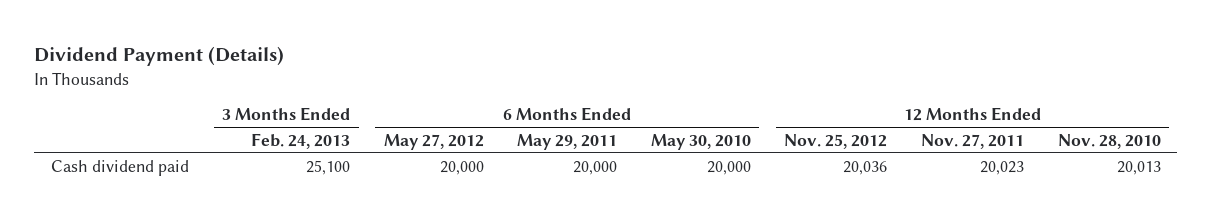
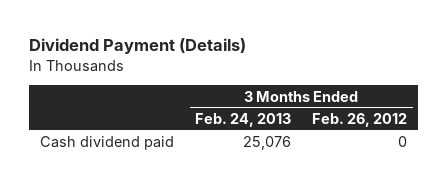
- | 3 Months Ended Feb. 24, 2013 | 6 Months Ended May 27, 2012 | 6 Months Ended May 29, 2011 | 6 Months Ended May 30, 2010 | 12 Months Ended Nov. 25, 2012 | 12 Months Ended Nov. 27, 2011 | 12 Months Ended Nov. 28, 2010
+ | 3 Months Ended Feb. 24, 2013 | 3 Months Ended Feb. 26, 2012
- Cash dividend paid | 25,100 | 20,000 | 20,000 | 20,000 | 20,036 | 20,023 | 20,013
+ Cash dividend paid | 25,076 | 0

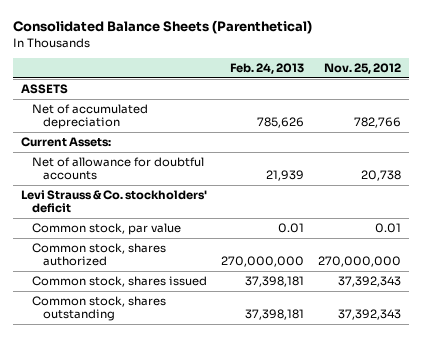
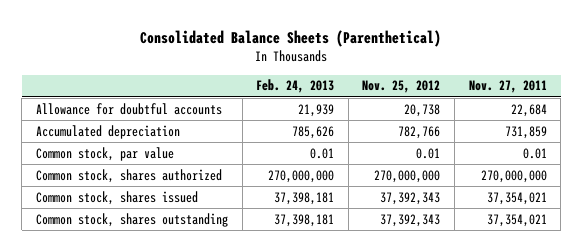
- | Feb. 24, 2013 | Nov. 25, 2012
+ | Feb. 24, 2013 | Nov. 25, 2012 | Nov. 27, 2011
- ASSETS
- Net of accumulated depreciation | 785,626 | 782,766
- Current Assets:
- Net of allowance for doubtful accounts | 21,939 | 20,738
- Levi Strauss & Co. stockholders' deficit
+ Allowance for doubtful accounts | 21,939 | 20,738 | 22,684
+ Accumulated depreciation | 785,626 | 782,766 | 731,859

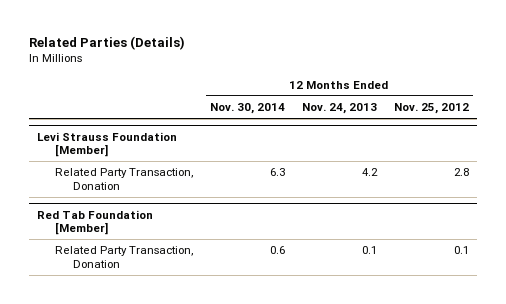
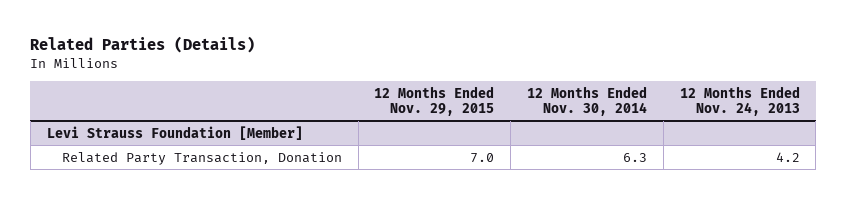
- | 12 Months Ended Nov. 30, 2014 | 12 Months Ended Nov. 24, 2013 | 12 Months Ended Nov. 25, 2012
+ | 12 Months Ended Nov. 29, 2015 | 12 Months Ended Nov. 30, 2014 | 12 Months Ended Nov. 24, 2013
- Red Tab Foundation [Member]
- Related Party Transaction, Donation | 0.6 | 0.1 | 0.1

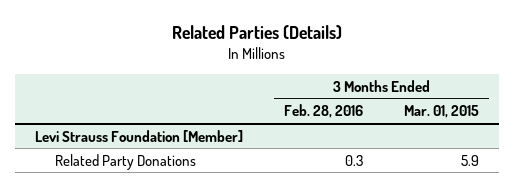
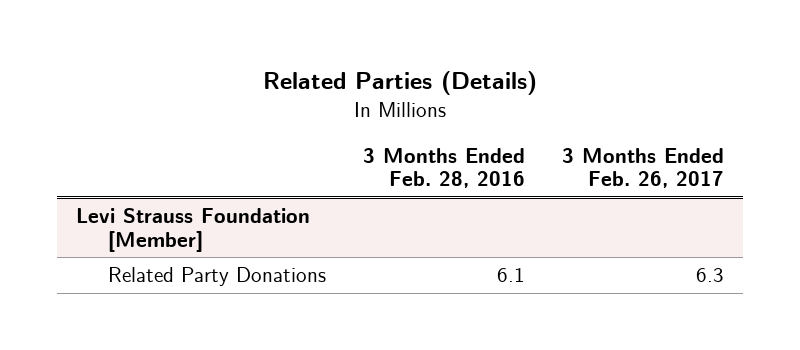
- | 3 Months Ended Feb. 28, 2016 | 3 Months Ended Mar. 01, 2015
+ | 3 Months Ended Feb. 28, 2016 | 3 Months Ended Feb. 26, 2017
@ Levi Strauss Foundation [Member]
- Related Party Donations | 0.3 | 5.9
+ Related Party Donations | 6.1 | 6.3

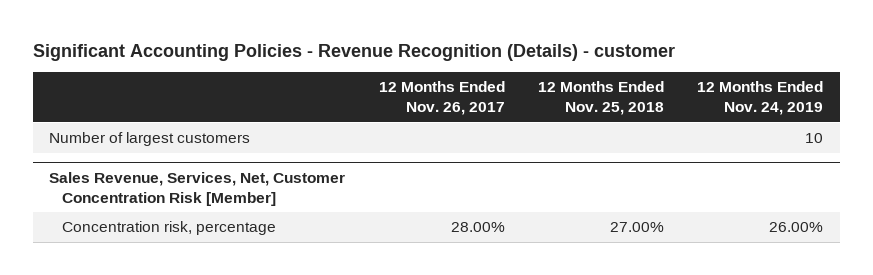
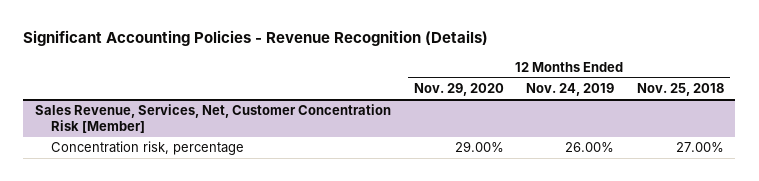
- Significant Accounting Policies - Revenue Recognition (Details) - customer
+ Significant Accounting Policies - Revenue Recognition (Details)
- | 12 Months Ended Nov. 26, 2017 | 12 Months Ended Nov. 25, 2018 | 12 Months Ended Nov. 24, 2019
+ | 12 Months Ended Nov. 29, 2020 | 12 Months Ended Nov. 24, 2019 | 12 Months Ended Nov. 25, 2018
- Number of largest customers | | | 10

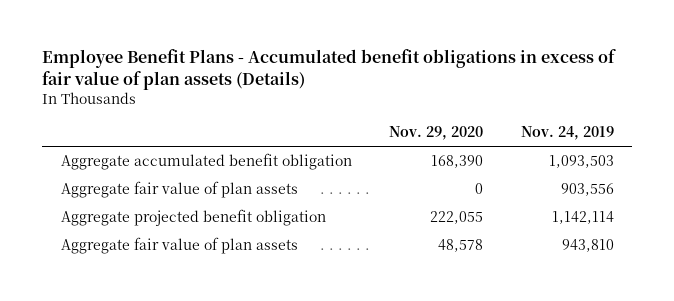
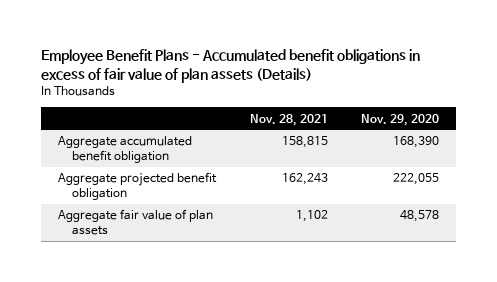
- | Nov. 29, 2020 | Nov. 24, 2019
+ | Nov. 28, 2021 | Nov. 29, 2020
- Aggregate fair value of plan assets | 0 | 903,556

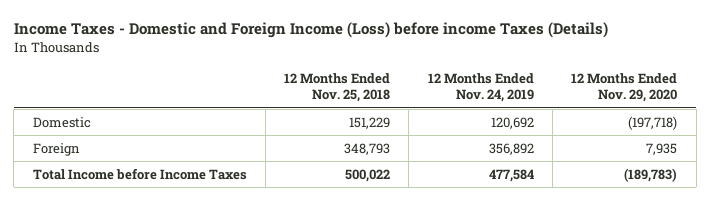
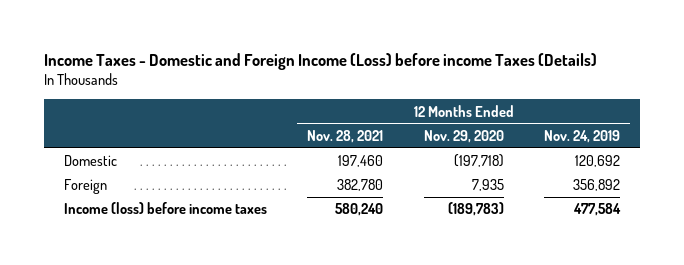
- | 12 Months Ended Nov. 25, 2018 | 12 Months Ended Nov. 24, 2019 | 12 Months Ended Nov. 29, 2020
+ | 12 Months Ended Nov. 28, 2021 | 12 Months Ended Nov. 29, 2020 | 12 Months Ended Nov. 24, 2019
- Total Income before Income Taxes | 500,022 | 477,584 | (189,783)
+ Income (loss) before income taxes | 580,240 | (189,783) | 477,584

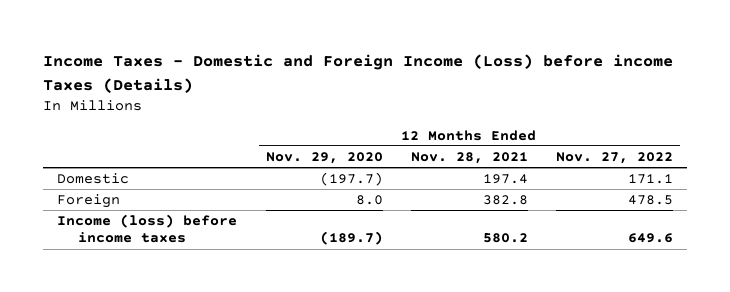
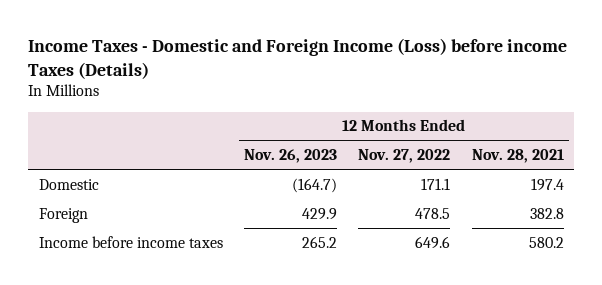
- | 12 Months Ended Nov. 29, 2020 | 12 Months Ended Nov. 28, 2021 | 12 Months Ended Nov. 27, 2022
+ | 12 Months Ended Nov. 26, 2023 | 12 Months Ended Nov. 27, 2022 | 12 Months Ended Nov. 28, 2021
- Income (loss) before income taxes | (189.7) | 580.2 | 649.6
+ Income before income taxes | 265.2 | 649.6 | 580.2

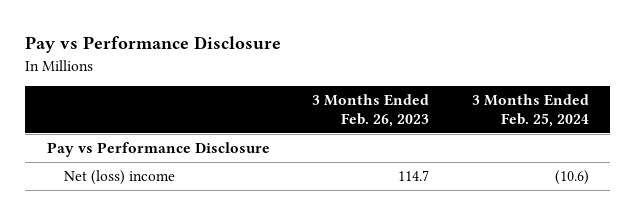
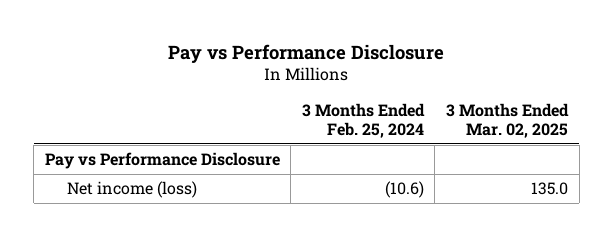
- | 3 Months Ended Feb. 26, 2023 | 3 Months Ended Feb. 25, 2024
+ | 3 Months Ended Feb. 25, 2024 | 3 Months Ended Mar. 02, 2025
- Net (loss) income | 114.7 | (10.6)
+ Net income (loss) | (10.6) | 135.0

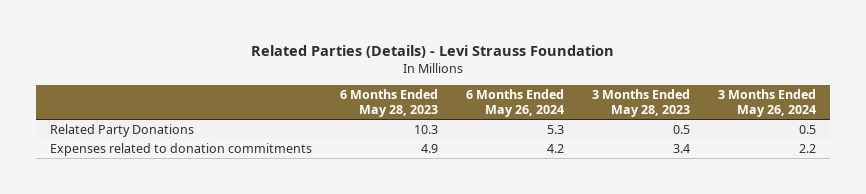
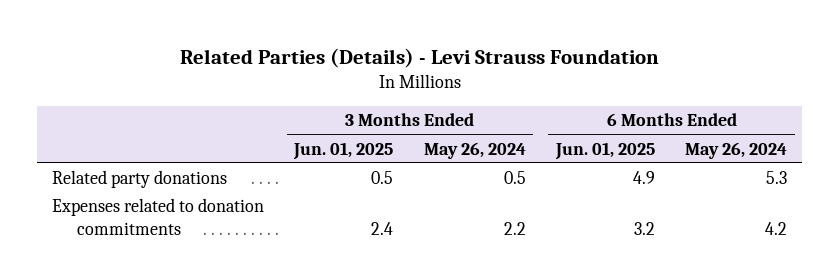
- | 6 Months Ended May 28, 2023 | 6 Months Ended May 26, 2024 | 3 Months Ended May 28, 2023 | 3 Months Ended May 26, 2024
+ | 3 Months Ended Jun. 01, 2025 | 3 Months Ended May 26, 2024 | 6 Months Ended Jun. 01, 2025 | 6 Months Ended May 26, 2024
- Related Party Donations | 10.3 | 5.3 | 0.5 | 0.5
+ Related party donations | 0.5 | 0.5 | 4.9 | 5.3

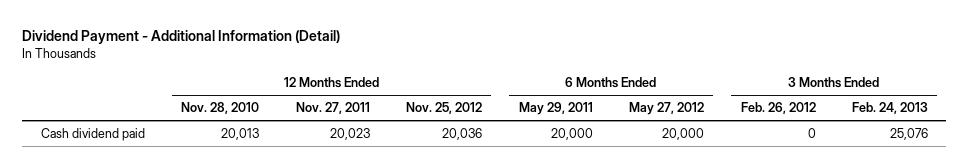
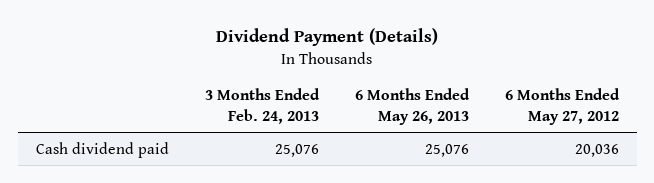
- Dividend Payment - Additional Information (Detail)
+ Dividend Payment (Details)
- | 12 Months Ended Nov. 28, 2010 | 12 Months Ended Nov. 27, 2011 | 12 Months Ended Nov. 25, 2012 | 6 Months Ended May 29, 2011 | 6 Months Ended May 27, 2012 | 3 Months Ended Feb. 26, 2012 | 3 Months Ended Feb. 24, 2013
+ | 3 Months Ended Feb. 24, 2013 | 6 Months Ended May 26, 2013 | 6 Months Ended May 27, 2012
- Cash dividend paid | 20,013 | 20,023 | 20,036 | 20,000 | 20,000 | 0 | 25,076
+ Cash dividend paid | 25,076 | 25,076 | 20,036

